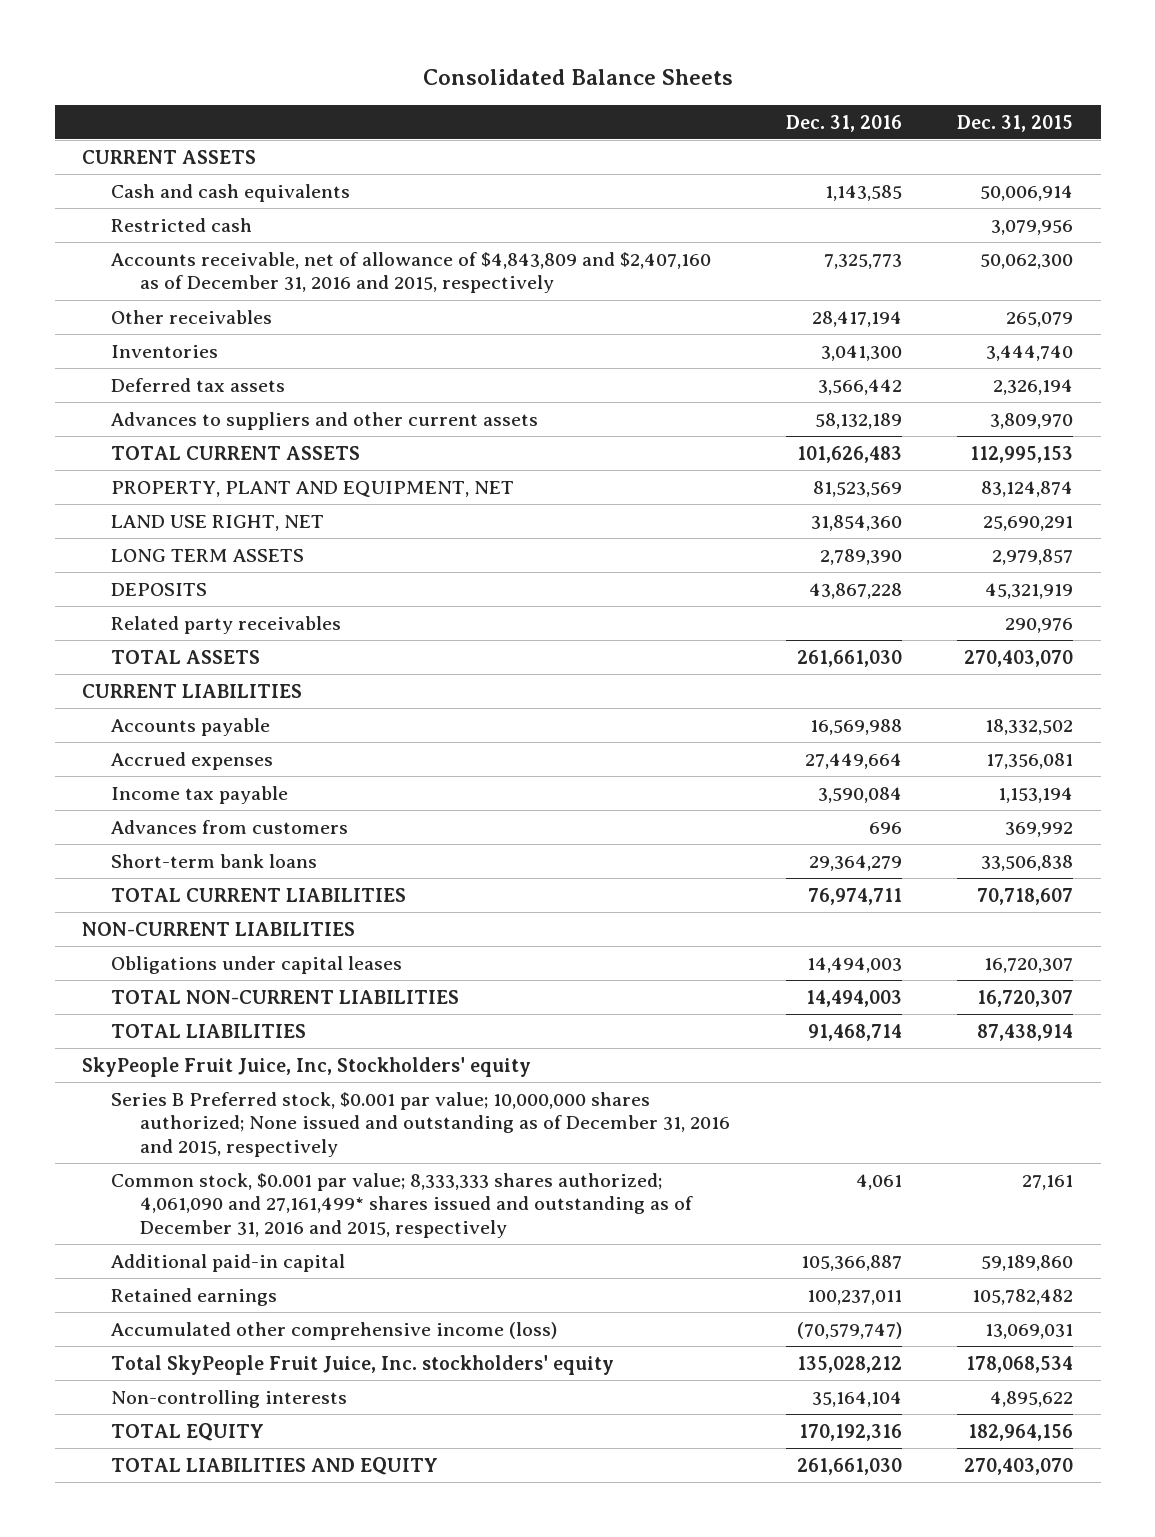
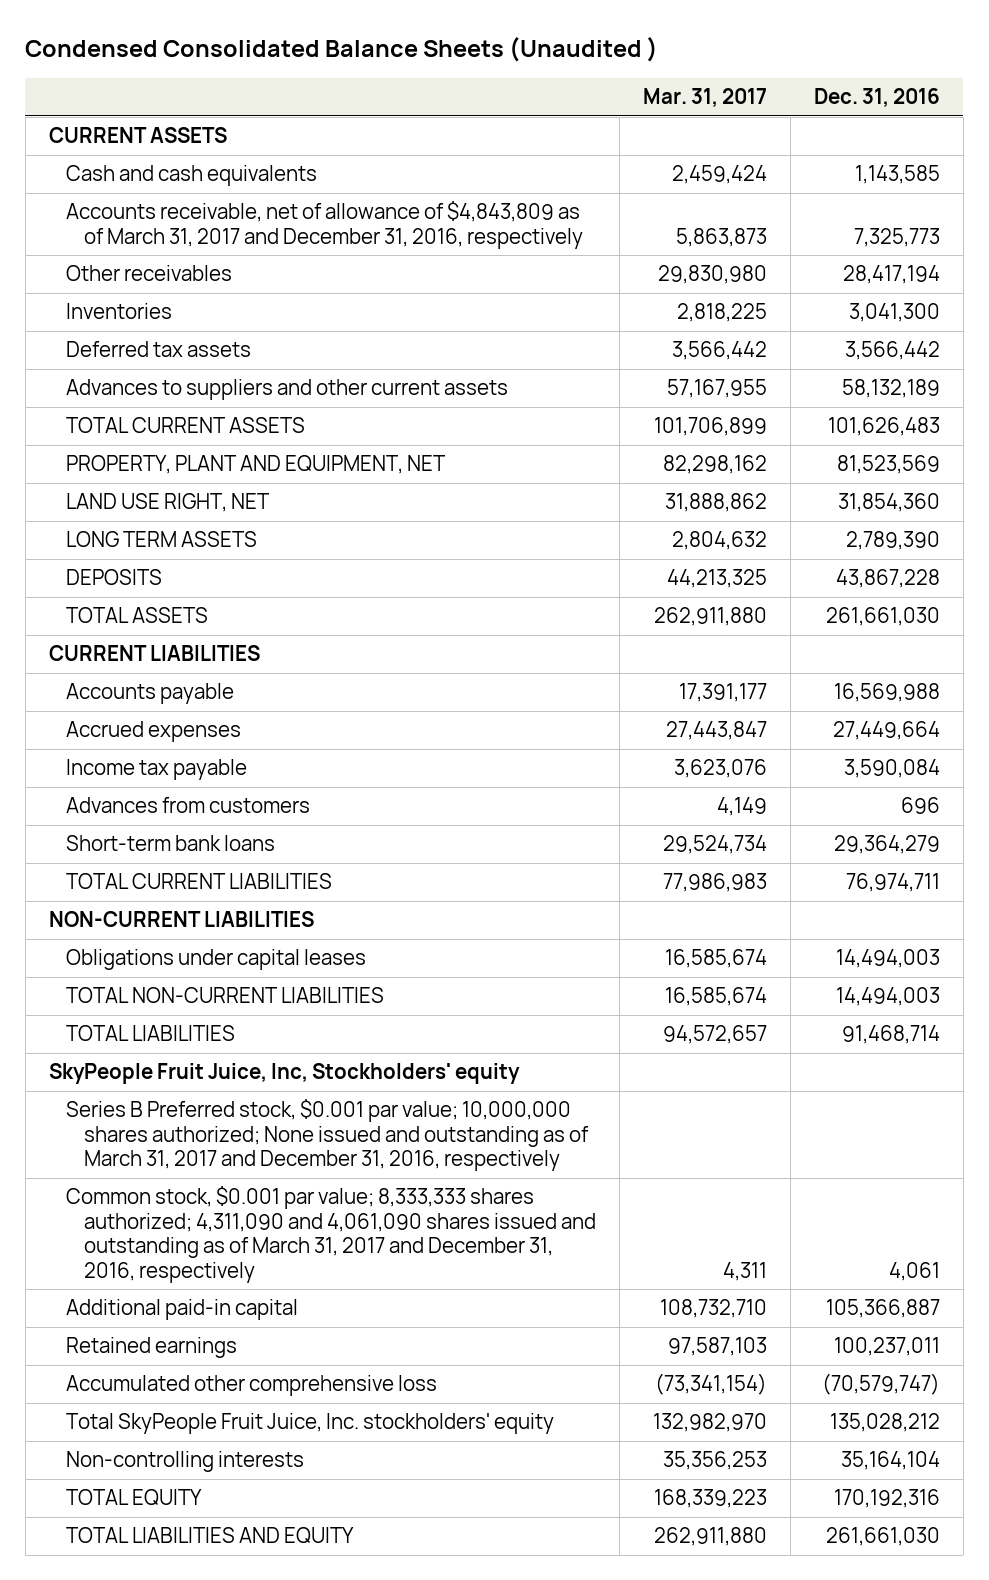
- Consolidated Balance Sheets
+ Condensed Consolidated Balance Sheets (Unaudited )
- | Dec. 31, 2016 | Dec. 31, 2015
+ | Mar. 31, 2017 | Dec. 31, 2016
- Restricted cash | | 3,079,956
- Accounts receivable, net of allowance of $4,843,809 and $2,407,160 as of December 31, 2016 and 2015, respectively | 7,325,773 | 50,062,300
+ Accounts receivable, net of allowance of $4,843,809 as of March 31, 2017 and December 31, 2016, respectively | 5,863,873 | 7,325,773
- Related party receivables | | 290,976
- Series B Preferred stock, $0.001 par value; 10,000,000 shares authorized; None issued and outstanding as of December 31, 2016 and 2015, respectively
- Common stock, $0.001 par value; 8,333,333 shares authorized; 4,061,090 and 27,161,499* shares issued and outstanding as of December 31, 2016 and 2015, respectively | 4,061 | 27,161
+ Series B Preferred stock, $0.001 par value; 10,000,000 shares authorized; None issued and outstanding as of March 31, 2017 and December 31, 2016, respectively
+ Common stock, $0.001 par value; 8,333,333 shares authorized; 4,311,090 and 4,061,090 shares issued and outstanding as of March 31, 2017 and December 31, 2016, respectively | 4,311 | 4,061
- Accumulated other comprehensive income (loss) | (70,579,747) | 13,069,031
+ Accumulated other comprehensive loss | (73,341,154) | (70,579,747)

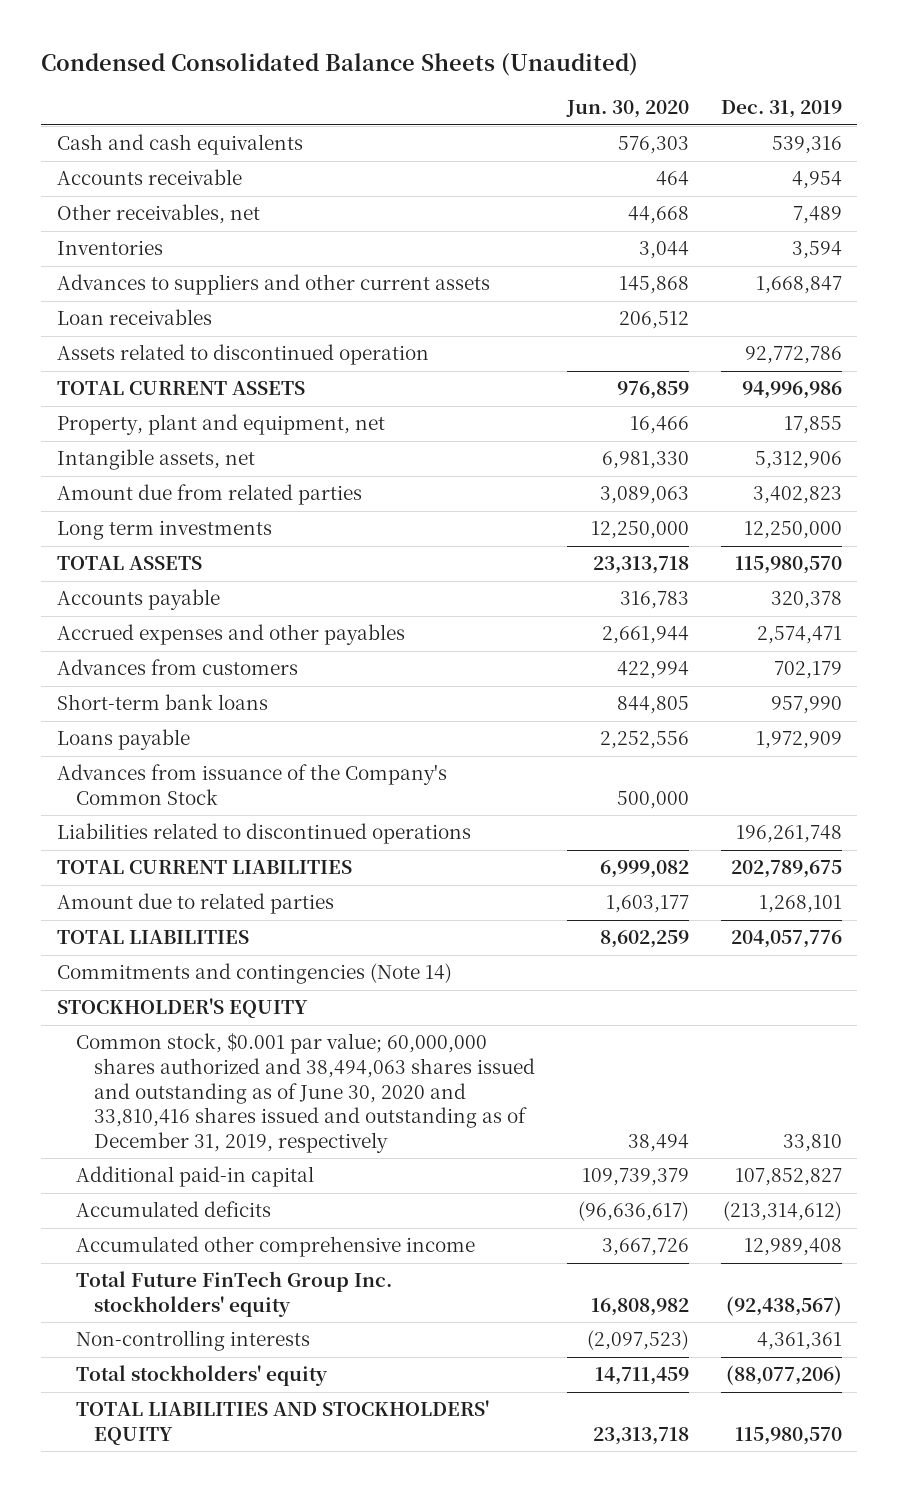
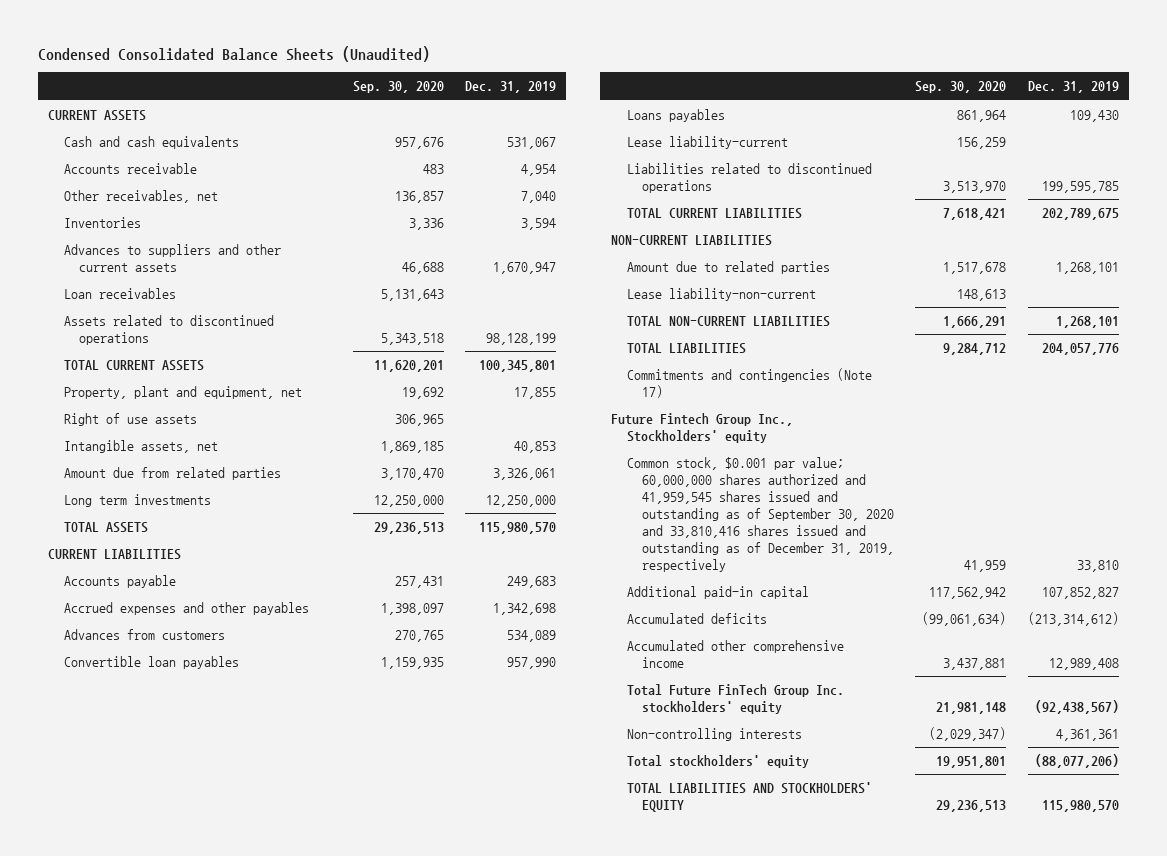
- | Jun. 30, 2020 | Dec. 31, 2019
+ | Sep. 30, 2020 | Dec. 31, 2019
- Cash and cash equivalents | 576,303 | 539,316
+ CURRENT ASSETS
+ Cash and cash equivalents | 957,676 | 531,067
- Other receivables, net | 44,668 | 7,489
+ Other receivables, net | 136,857 | 7,040
- Advances to suppliers and other current assets | 145,868 | 1,668,847
+ Advances to suppliers and other current assets | 46,688 | 1,670,947
- Assets related to discontinued operation | | 92,772,786
- TOTAL CURRENT ASSETS | 976,859 | 94,996,986
+ Assets related to discontinued operations | 5,343,518 | 98,128,199
+ TOTAL CURRENT ASSETS | 11,620,201 | 100,345,801
- Intangible assets, net | 6,981,330 | 5,312,906
- Amount due from related parties | 3,089,063 | 3,402,823
+ Right of use assets | 306,965 |
+ Intangible assets, net | 1,869,185 | 40,853
+ Amount due from related parties | 3,170,470 | 3,326,061
- Accounts payable | 316,783 | 320,378
- Accrued expenses and other payables | 2,661,944 | 2,574,471
- Advances from customers | 422,994 | 702,179
- Short-term bank loans | 844,805 | 957,990
- Loans payable | 2,252,556 | 1,972,909
- Advances from issuance of the Company's Common Stock | 500,000 |
- Liabilities related to discontinued operations | | 196,261,748
+ CURRENT LIABILITIES
+ Accounts payable | 257,431 | 249,683
+ Accrued expenses and other payables | 1,398,097 | 1,342,698
+ Advances from customers | 270,765 | 534,089
+ Convertible loan payables | 1,159,935 | 957,990
+ Loans payables | 861,964 | 109,430
+ Lease liability-current | 156,259 |
+ Liabilities related to discontinued operations | 3,513,970 | 199,595,785
+ NON-CURRENT LIABILITIES
+ Lease liability-non-current | 148,613 |
+ TOTAL NON-CURRENT LIABILITIES | 1,666,291 | 1,268,101
- Commitments and contingencies (Note 14)
- STOCKHOLDER'S EQUITY
- Common stock, $0.001 par value; 60,000,000 shares authorized and 38,494,063 shares issued and outstanding as of June 30, 2020 and 33,810,416 shares issued and outstanding as of December 31, 2019, respectively | 38,494 | 33,810
+ Commitments and contingencies (Note 17)
+ Future Fintech Group Inc., Stockholders' equity
+ Common stock, $0.001 par value; 60,000,000 shares authorized and 41,959,545 shares issued and outstanding as of September 30, 2020 and 33,810,416 shares issued and outstanding as of December 31, 2019, respectively | 41,959 | 33,810

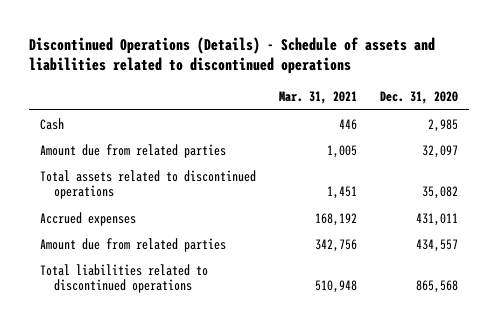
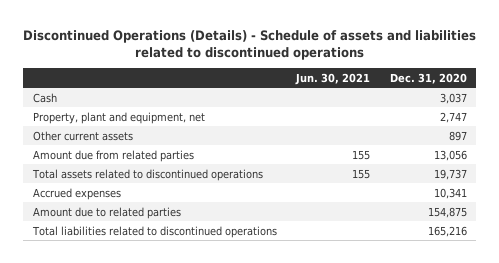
- | Mar. 31, 2021 | Dec. 31, 2020
+ | Jun. 30, 2021 | Dec. 31, 2020
- Cash | 446 | 2,985
- Amount due from related parties | 1,005 | 32,097
- Total assets related to discontinued operations | 1,451 | 35,082
- Accrued expenses | 168,192 | 431,011
- Amount due from related parties | 342,756 | 434,557
- Total liabilities related to discontinued operations | 510,948 | 865,568
+ Cash | | 3,037
+ Property, plant and equipment, net | | 2,747
+ Other current assets | | 897
+ Amount due from related parties | 155 | 13,056
+ Total assets related to discontinued operations | 155 | 19,737
+ Accrued expenses | | 10,341
+ Amount due to related parties | | 154,875
+ Total liabilities related to discontinued operations | | 165,216

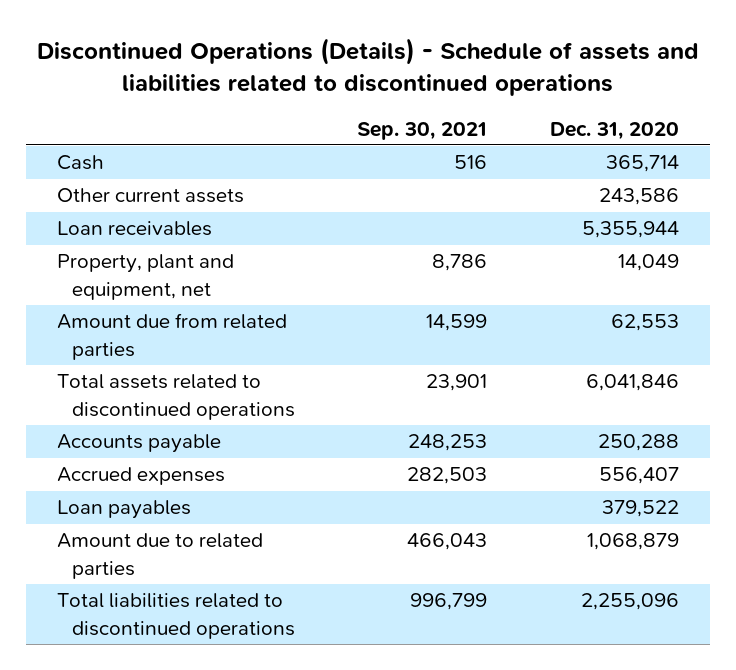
- | Jun. 30, 2021 | Dec. 31, 2020
+ | Sep. 30, 2021 | Dec. 31, 2020
- Cash | | 3,037
- Property, plant and equipment, net | | 2,747
- Other current assets | | 897
- Amount due from related parties | 155 | 13,056
- Total assets related to discontinued operations | 155 | 19,737
- Accrued expenses | | 10,341
- Amount due to related parties | | 154,875
- Total liabilities related to discontinued operations | | 165,216
+ Cash | 516 | 365,714
+ Other current assets | | 243,586
+ Loan receivables | | 5,355,944
+ Property, plant and equipment, net | 8,786 | 14,049
+ Amount due from related parties | 14,599 | 62,553
+ Total assets related to discontinued operations | 23,901 | 6,041,846
+ Accounts payable | 248,253 | 250,288
+ Accrued expenses | 282,503 | 556,407
+ Loan payables | | 379,522
+ Amount due to related parties | 466,043 | 1,068,879
+ Total liabilities related to discontinued operations | 996,799 | 2,255,096

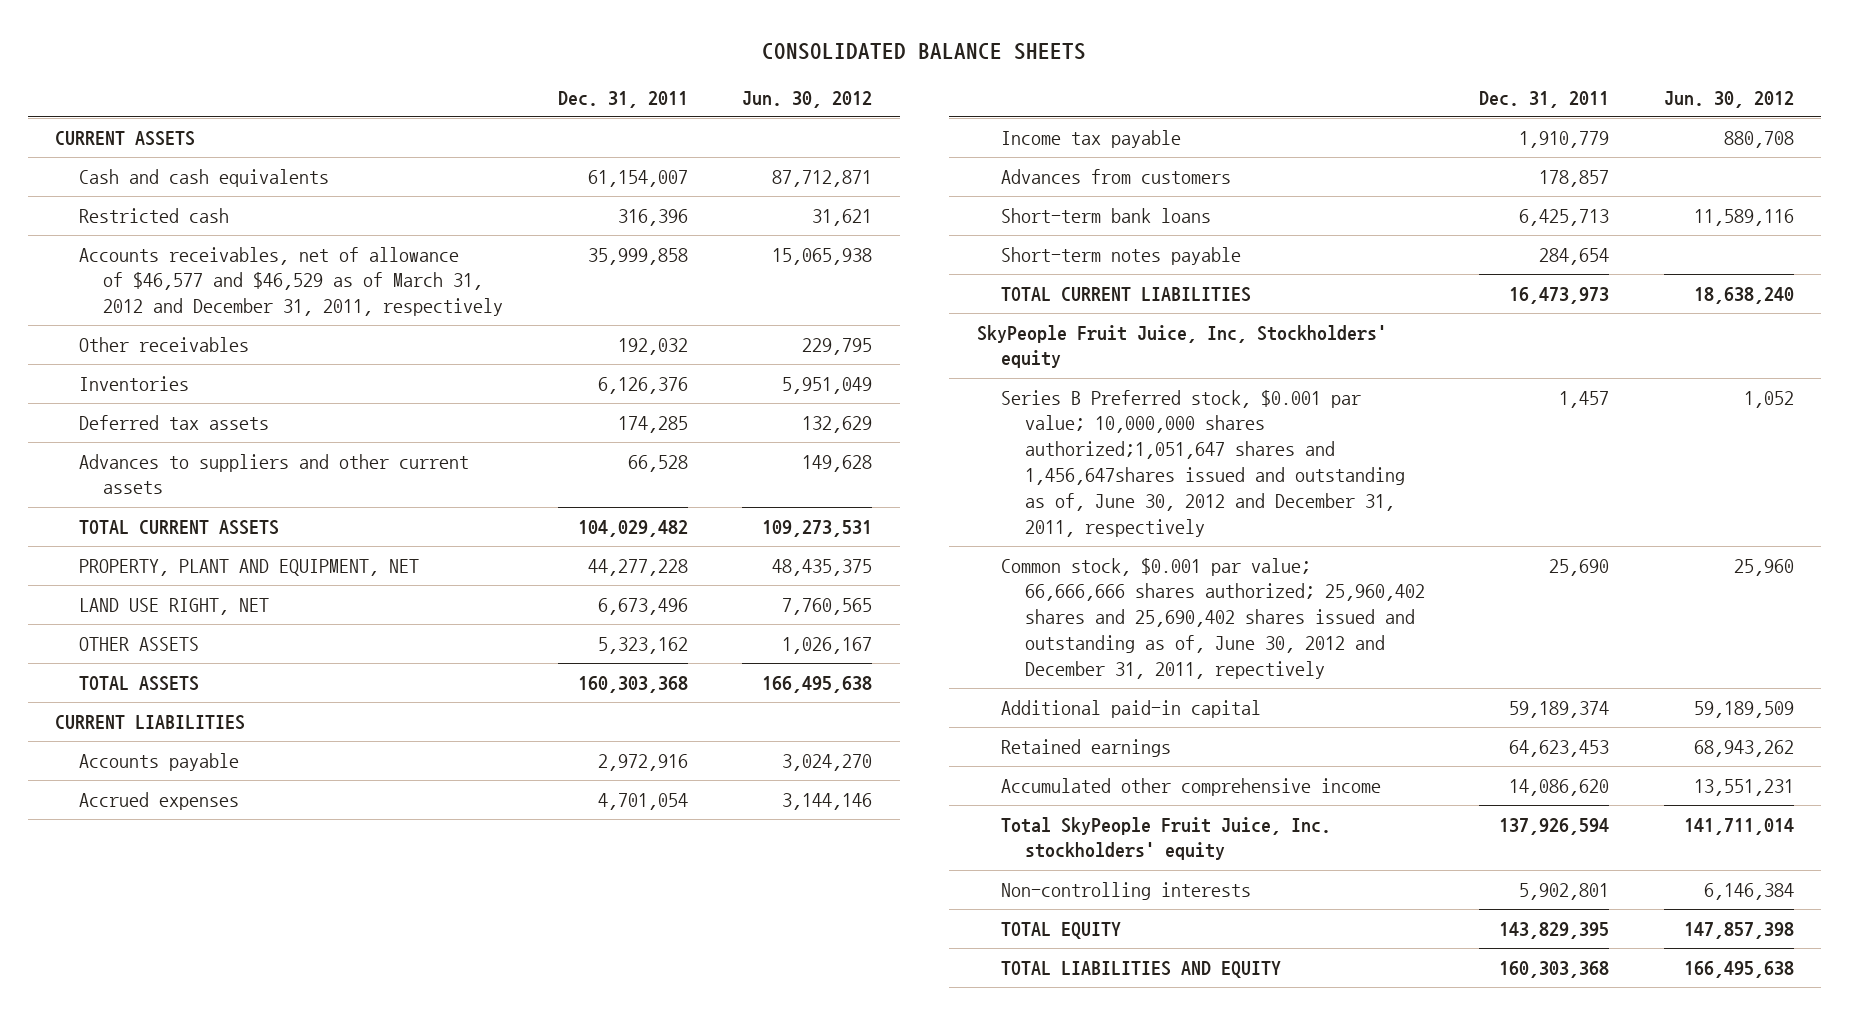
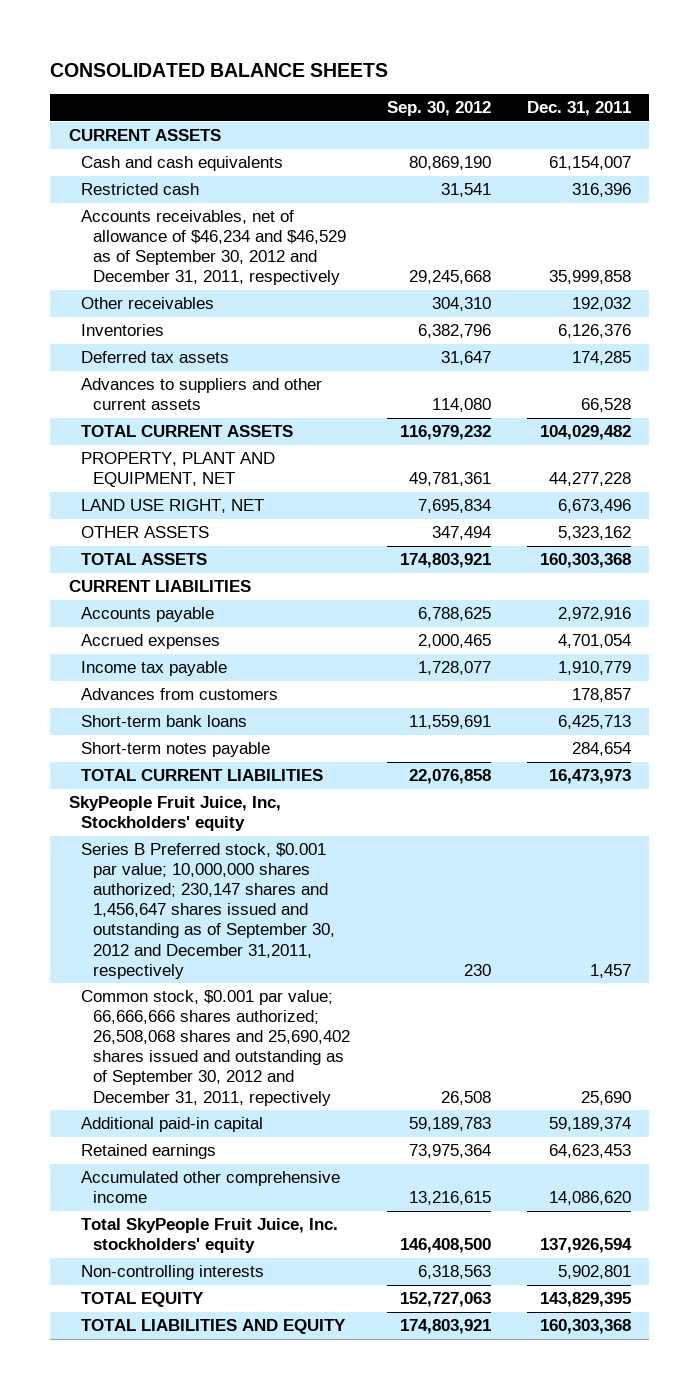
- | Dec. 31, 2011 | Jun. 30, 2012
+ | Sep. 30, 2012 | Dec. 31, 2011
- Accounts receivables, net of allowance of $46,577 and $46,529 as of March 31, 2012 and December 31, 2011, respectively | 35,999,858 | 15,065,938
+ Accounts receivables, net of allowance of $46,234 and $46,529 as of September 30, 2012 and December 31, 2011, respectively | 29,245,668 | 35,999,858
- Series B Preferred stock, $0.001 par value; 10,000,000 shares authorized;1,051,647 shares and 1,456,647shares issued and outstanding as of, June 30, 2012 and December 31, 2011, respectively | 1,457 | 1,052
- Common stock, $0.001 par value; 66,666,666 shares authorized; 25,960,402 shares and 25,690,402 shares issued and outstanding as of, June 30, 2012 and December 31, 2011, repectively | 25,690 | 25,960
+ Series B Preferred stock, $0.001 par value; 10,000,000 shares authorized; 230,147 shares and 1,456,647 shares issued and outstanding as of September 30, 2012 and December 31,2011, respectively | 230 | 1,457
+ Common stock, $0.001 par value; 66,666,666 shares authorized; 26,508,068 shares and 25,690,402 shares issued and outstanding as of September 30, 2012 and December 31, 2011, repectively | 26,508 | 25,690

